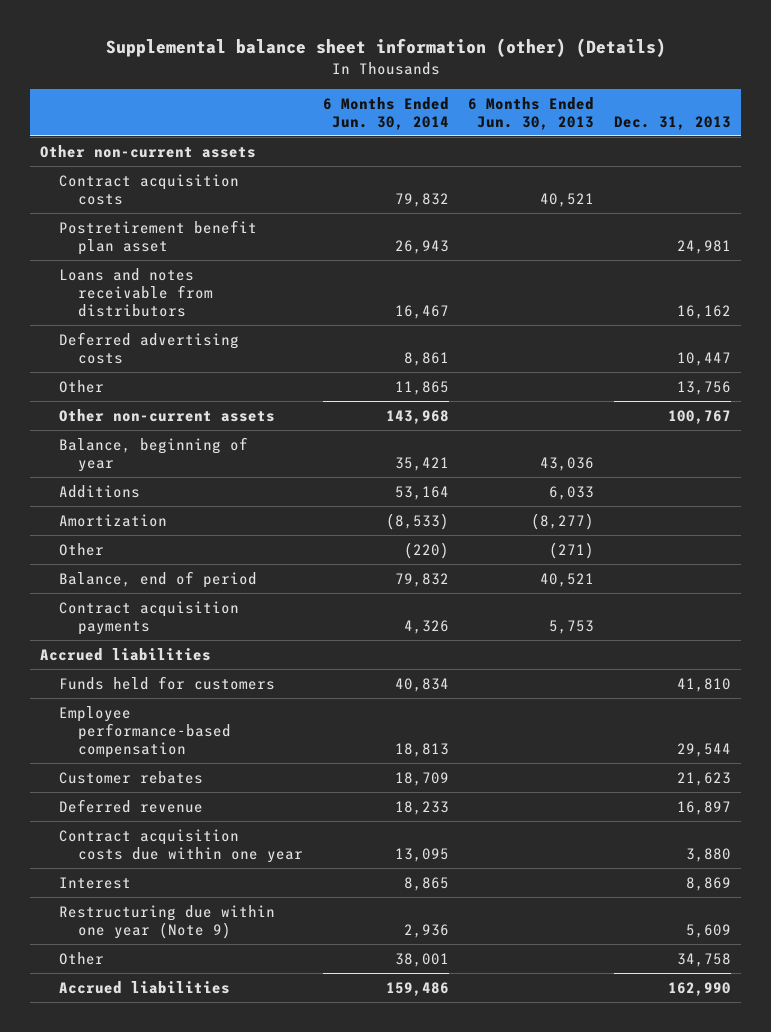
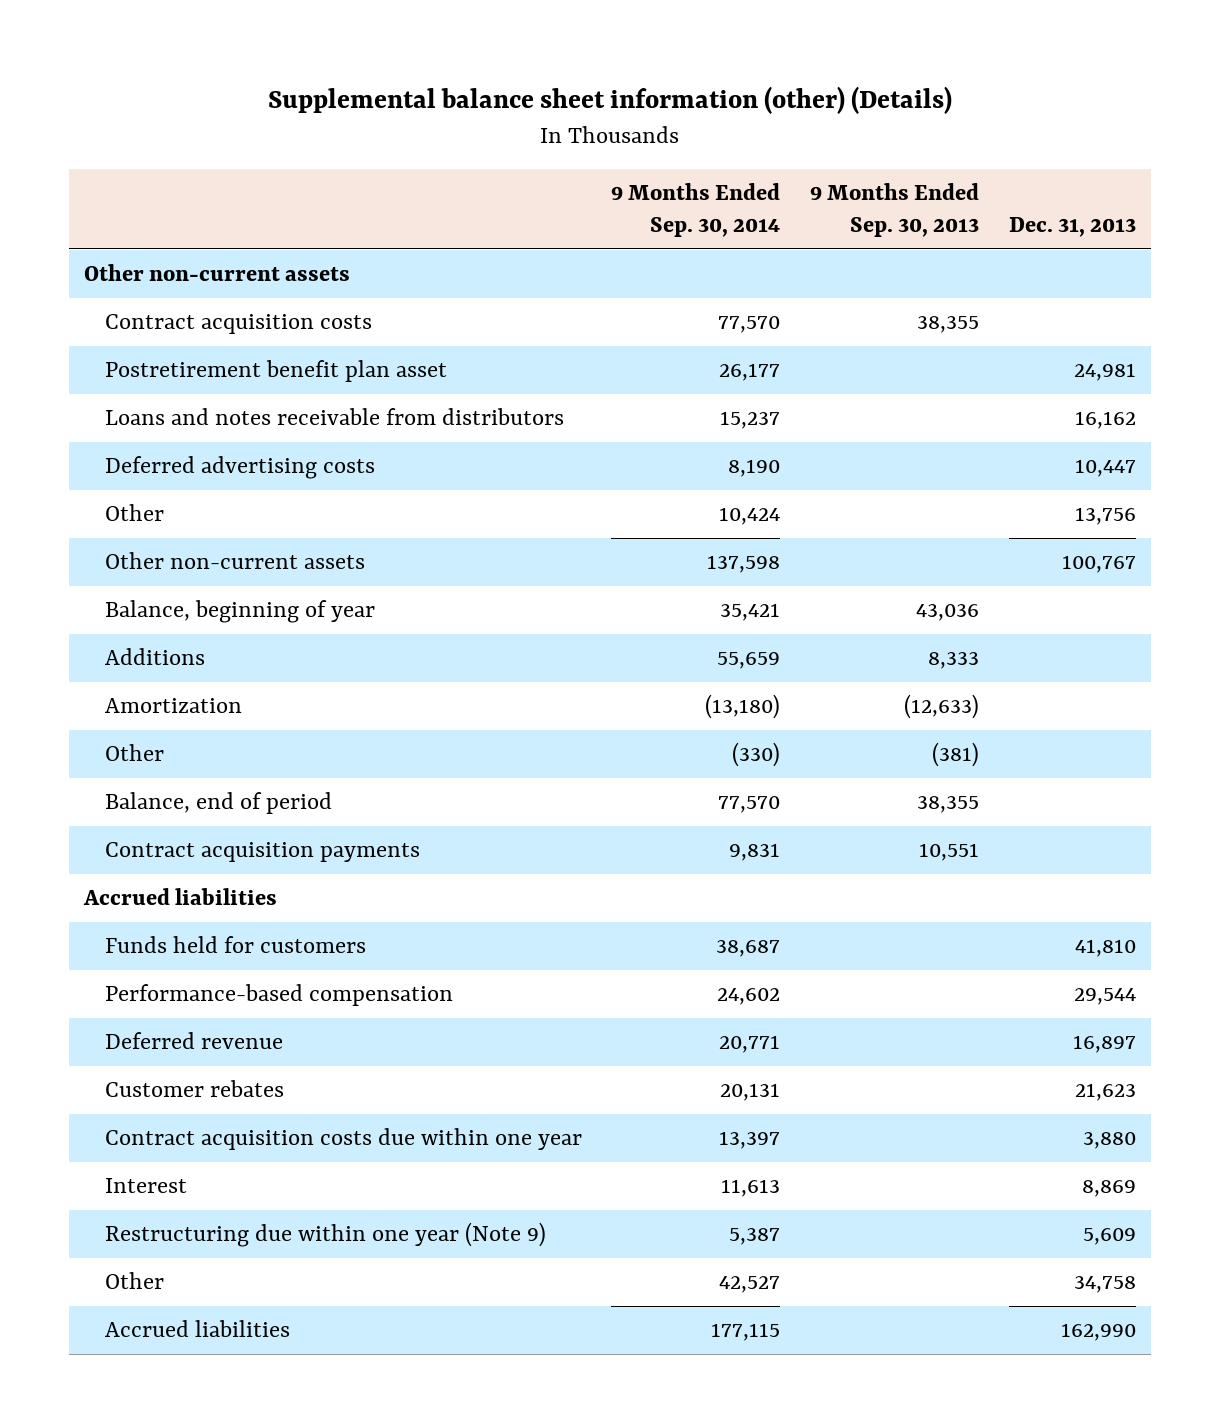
- | 6 Months Ended Jun. 30, 2014 | 6 Months Ended Jun. 30, 2013 | Dec. 31, 2013
+ | 9 Months Ended Sep. 30, 2014 | 9 Months Ended Sep. 30, 2013 | Dec. 31, 2013
- Employee performance-based compensation | 18,813 | | 29,544
+ Performance-based compensation | 24,602 | | 29,544
moved down: Customer rebates | 20,131 | | 21,623

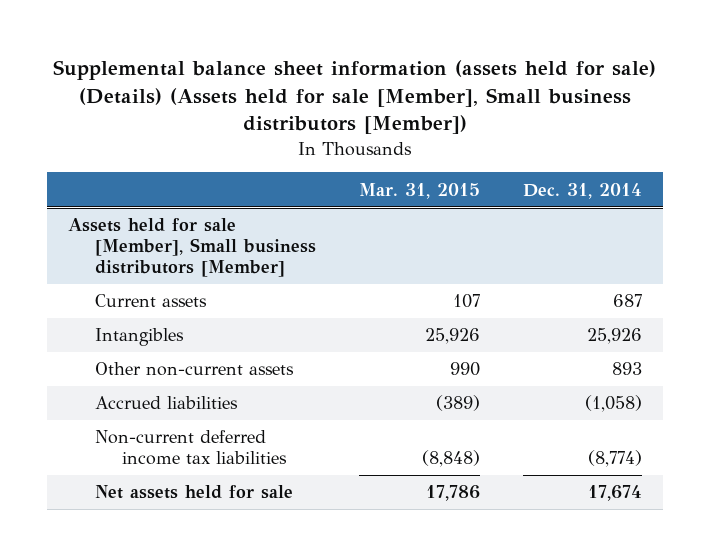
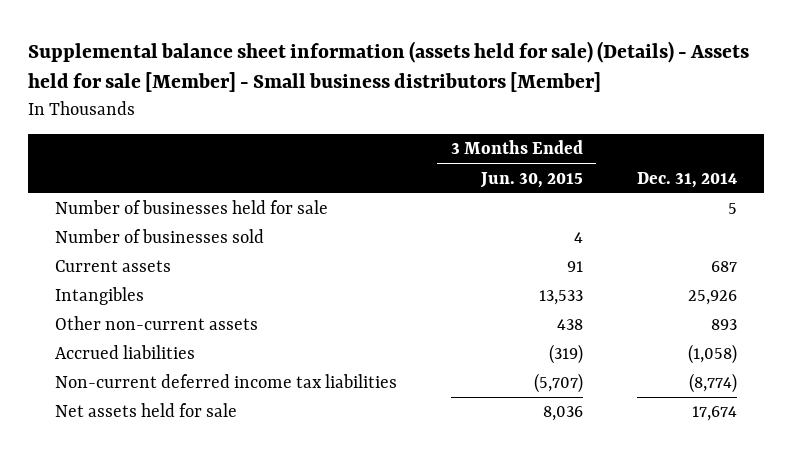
- Supplemental balance sheet information (assets held for sale) (Details) (Assets held for sale [Member], Small business distributors [Member])
+ Supplemental balance sheet information (assets held for sale) (Details) - Assets held for sale [Member] - Small business distributors [Member]
- | Mar. 31, 2015 | Dec. 31, 2014
+ | 3 Months Ended Jun. 30, 2015 | Dec. 31, 2014
- Assets held for sale [Member], Small business distributors [Member]
+ Number of businesses held for sale | | 5
+ Number of businesses sold | 4 |

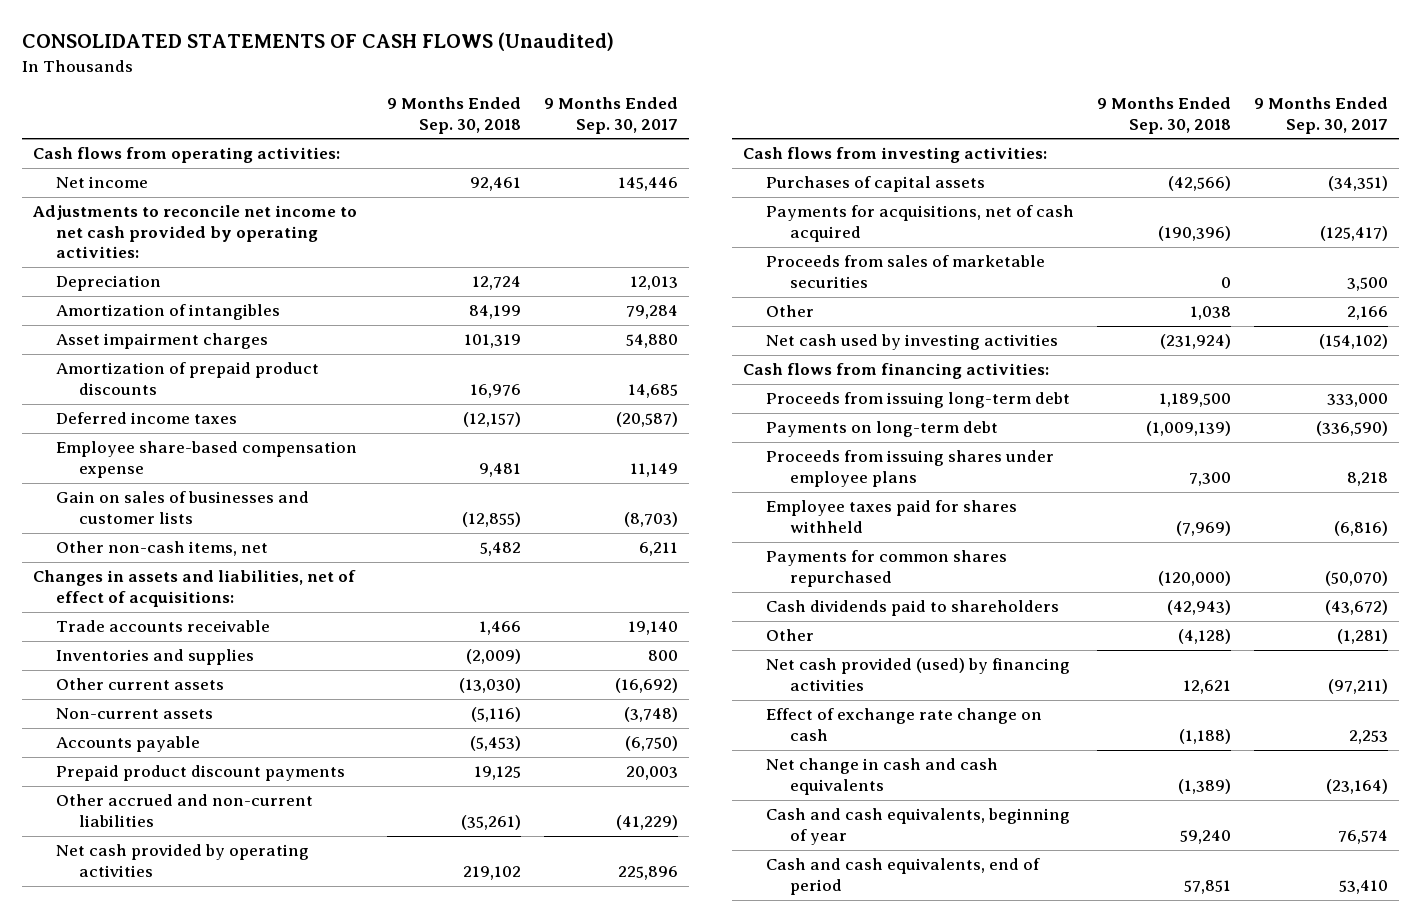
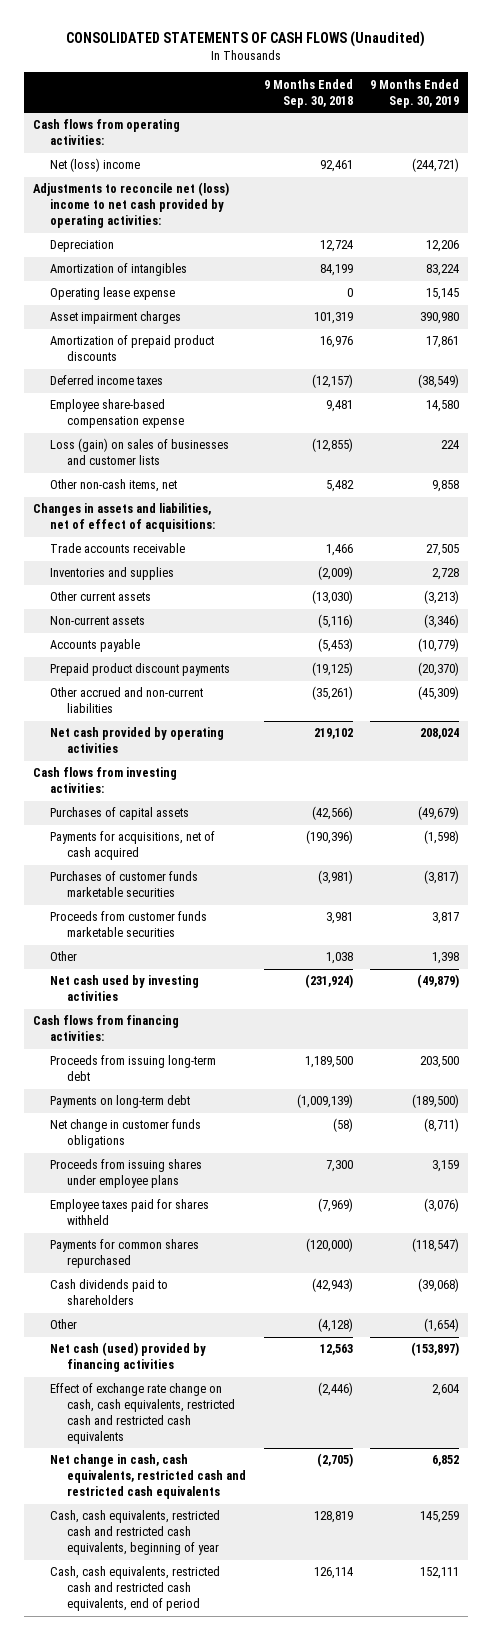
- | 9 Months Ended Sep. 30, 2018 | 9 Months Ended Sep. 30, 2017
+ | 9 Months Ended Sep. 30, 2018 | 9 Months Ended Sep. 30, 2019
- Net income | 92,461 | 145,446
- Adjustments to reconcile net income to net cash provided by operating activities:
+ Net (loss) income | 92,461 | (244,721)
+ Adjustments to reconcile net (loss) income to net cash provided by operating activities:
+ Operating lease expense | 0 | 15,145
- Gain on sales of businesses and customer lists | (12,855) | (8,703)
+ Loss (gain) on sales of businesses and customer lists | (12,855) | 224
- Prepaid product discount payments | 19,125 | 20,003
+ Prepaid product discount payments | (19,125) | (20,370)
- Proceeds from sales of marketable securities | 0 | 3,500
+ Purchases of customer funds marketable securities | (3,981) | (3,817)
+ Proceeds from customer funds marketable securities | 3,981 | 3,817
+ Net change in customer funds obligations | (58) | (8,711)
- Net cash provided (used) by financing activities | 12,621 | (97,211)
- Effect of exchange rate change on cash | (1,188) | 2,253
- Net change in cash and cash equivalents | (1,389) | (23,164)
- Cash and cash equivalents, beginning of year | 59,240 | 76,574
- Cash and cash equivalents, end of period | 57,851 | 53,410
+ Net cash (used) provided by financing activities | 12,563 | (153,897)
+ Effect of exchange rate change on cash, cash equivalents, restricted cash and restricted cash equivalents | (2,446) | 2,604
+ Net change in cash, cash equivalents, restricted cash and restricted cash equivalents | (2,705) | 6,852
+ Cash, cash equivalents, restricted cash and restricted cash equivalents, beginning of year | 128,819 | 145,259
+ Cash, cash equivalents, restricted cash and restricted cash equivalents, end of period | 126,114 | 152,111

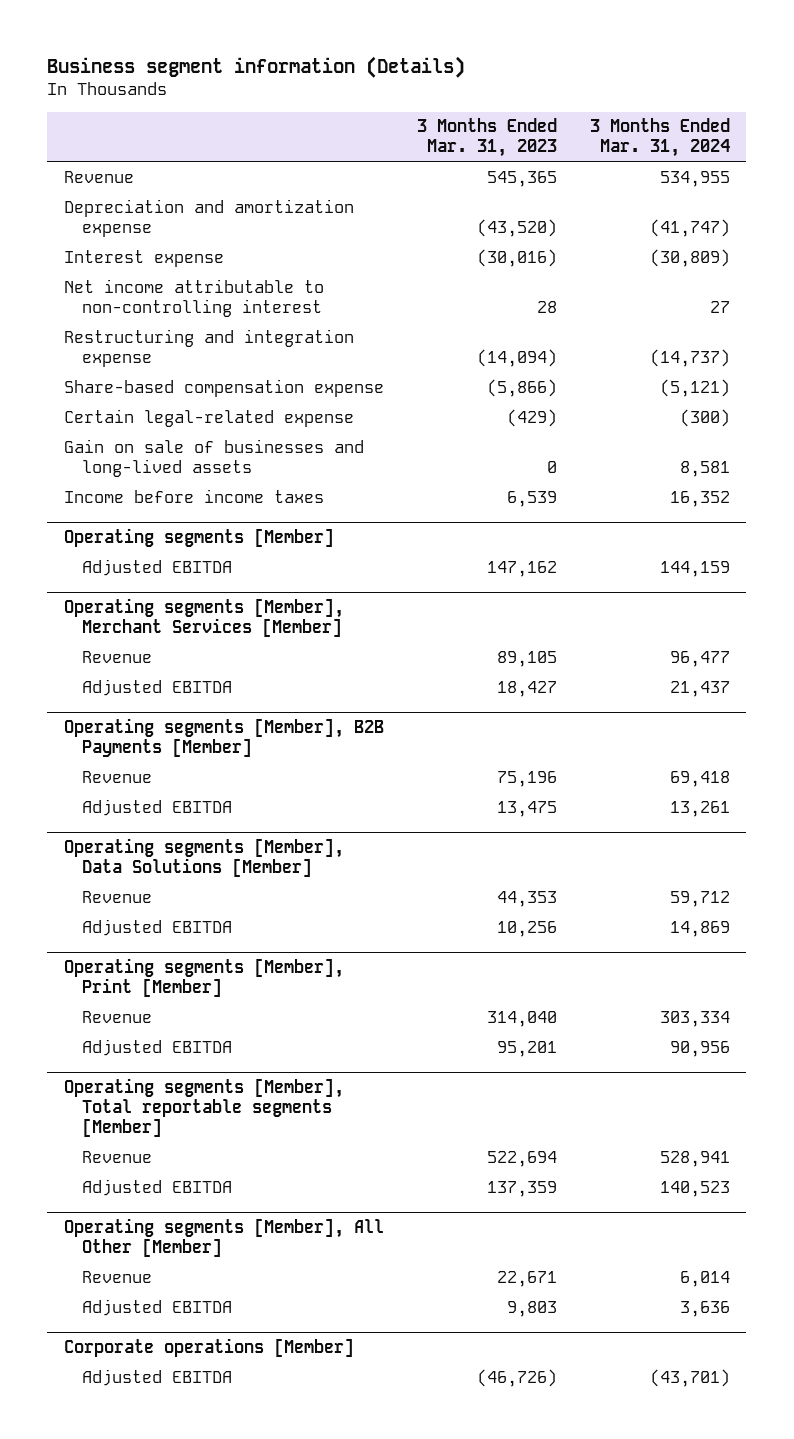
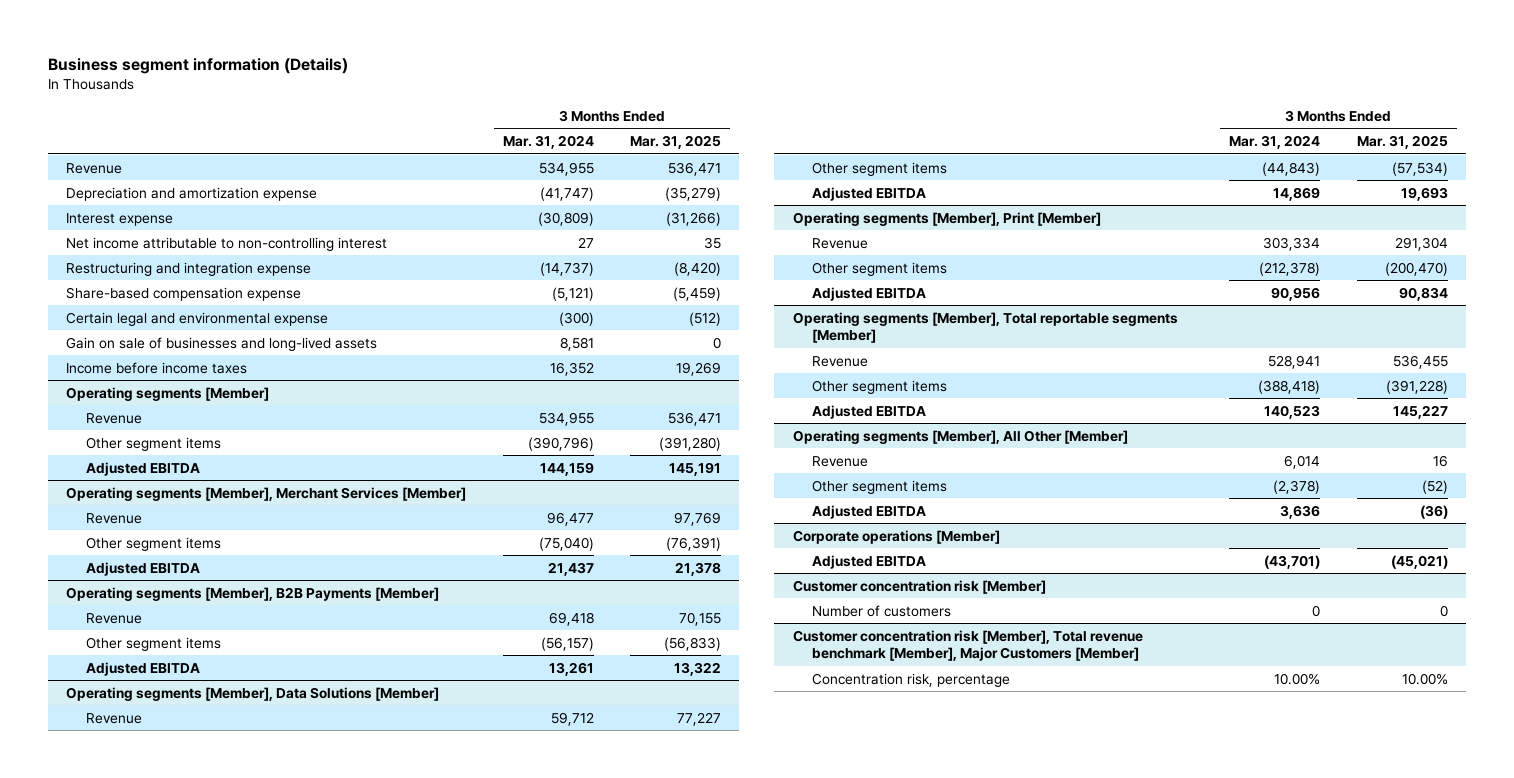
- | 3 Months Ended Mar. 31, 2023 | 3 Months Ended Mar. 31, 2024
+ | 3 Months Ended Mar. 31, 2024 | 3 Months Ended Mar. 31, 2025
- Certain legal-related expense | (429) | (300)
+ Certain legal and environmental expense | (300) | (512)
@ Operating segments [Member]
+ Revenue | 534,955 | 536,471
+ Other segment items | (390,796) | (391,280)
@ Operating segments [Member], Merchant Services [Member]
+ Other segment items | (75,040) | (76,391)
@ Operating segments [Member], B2B Payments [Member]
+ Other segment items | (56,157) | (56,833)
@ Operating segments [Member], Data Solutions [Member]
+ Other segment items | (44,843) | (57,534)
@ Operating segments [Member], Print [Member]
+ Other segment items | (212,378) | (200,470)
@ Operating segments [Member], Total reportable segments [Member]
+ Other segment items | (388,418) | (391,228)
@ Operating segments [Member], All Other [Member]
+ Other segment items | (2,378) | (52)
+ Customer concentration risk [Member]
+ Number of customers | 0 | 0
+ Customer concentration risk [Member], Total revenue benchmark [Member], Major Customers [Member]
+ Concentration risk, percentage | 10.00% | 10.00%

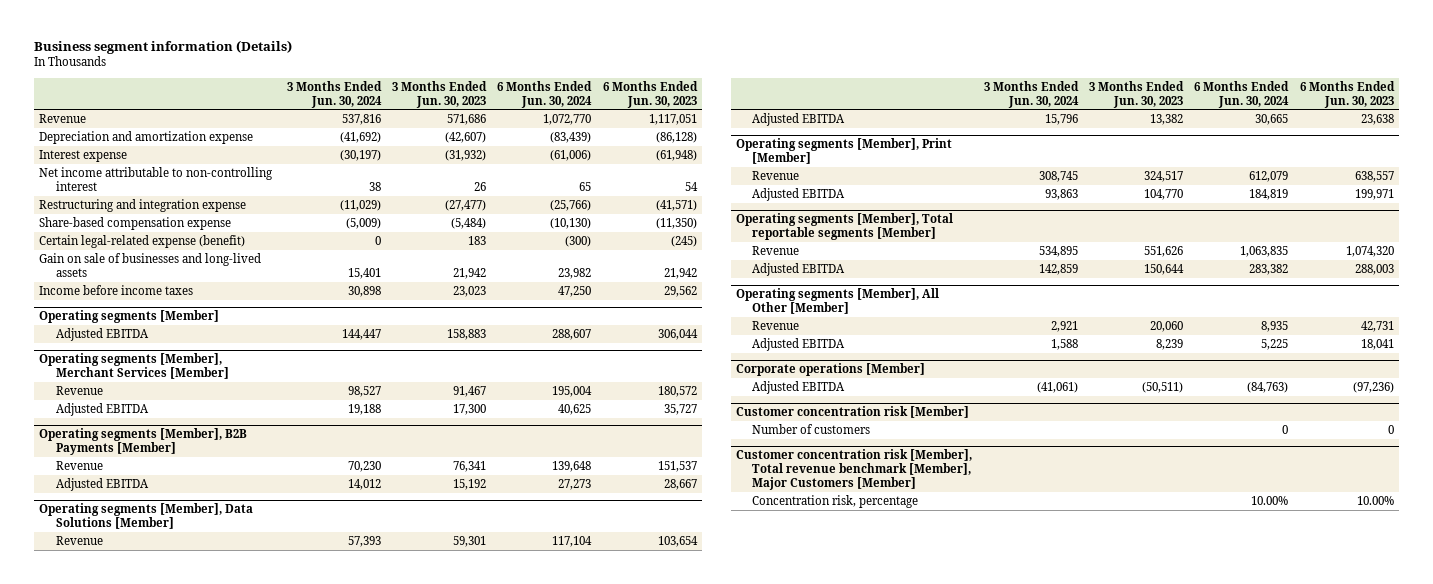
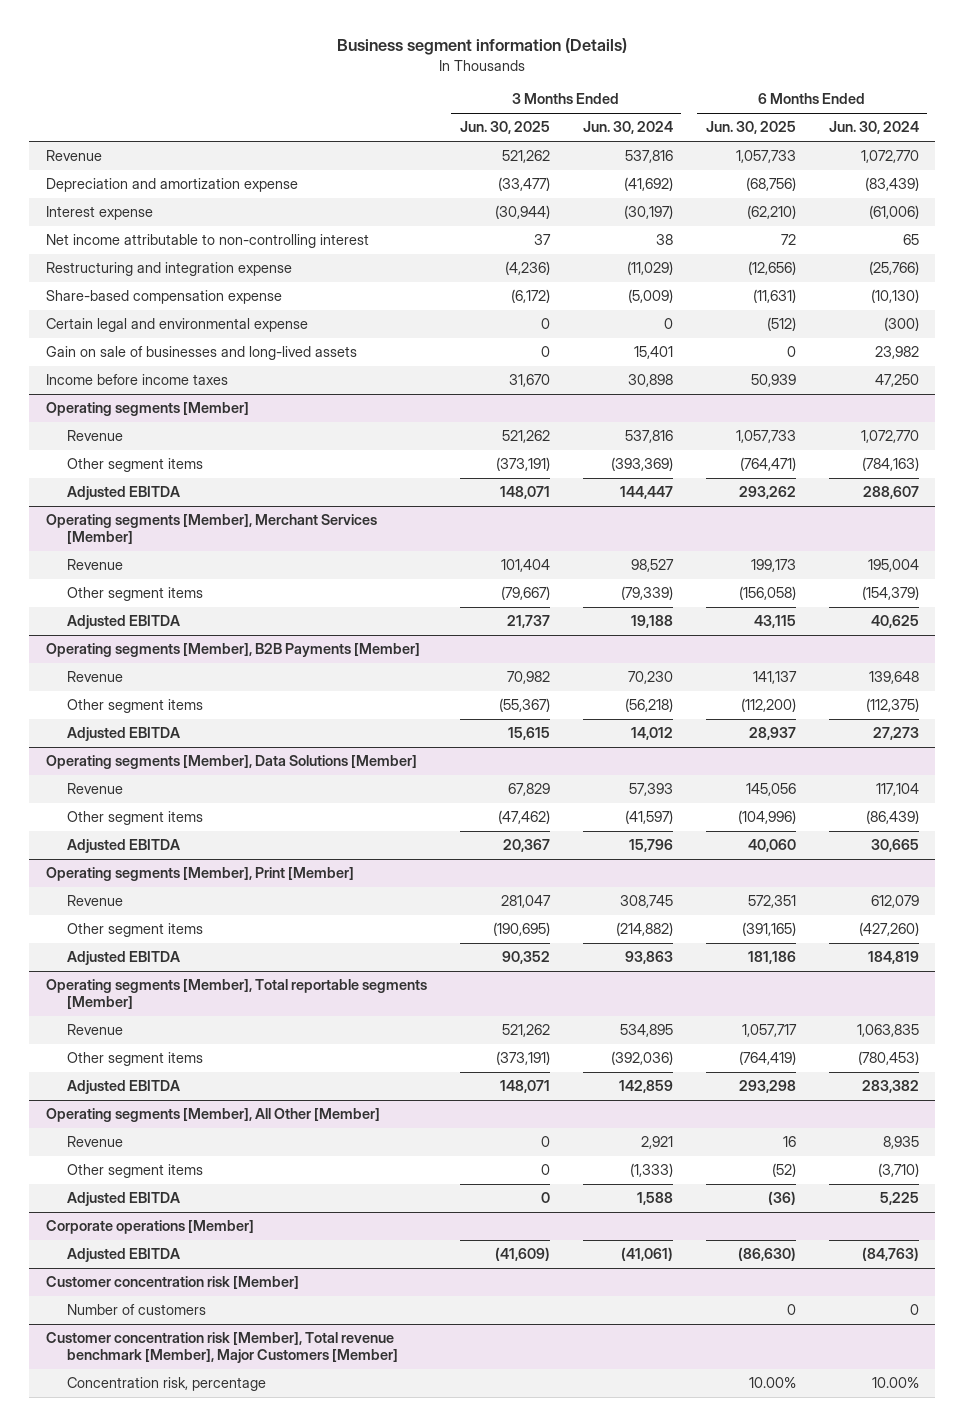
- | 3 Months Ended Jun. 30, 2024 | 3 Months Ended Jun. 30, 2023 | 6 Months Ended Jun. 30, 2024 | 6 Months Ended Jun. 30, 2023
+ | 3 Months Ended Jun. 30, 2025 | 3 Months Ended Jun. 30, 2024 | 6 Months Ended Jun. 30, 2025 | 6 Months Ended Jun. 30, 2024
- Certain legal-related expense (benefit) | 0 | 183 | (300) | (245)
+ Certain legal and environmental expense | 0 | 0 | (512) | (300)
@ Operating segments [Member]
+ Revenue | 521,262 | 537,816 | 1,057,733 | 1,072,770
+ Other segment items | (373,191) | (393,369) | (764,471) | (784,163)
@ Operating segments [Member], Merchant Services [Member]
+ Other segment items | (79,667) | (79,339) | (156,058) | (154,379)
@ Operating segments [Member], B2B Payments [Member]
+ Other segment items | (55,367) | (56,218) | (112,200) | (112,375)
@ Operating segments [Member], Data Solutions [Member]
+ Other segment items | (47,462) | (41,597) | (104,996) | (86,439)
@ Operating segments [Member], Print [Member]
+ Other segment items | (190,695) | (214,882) | (391,165) | (427,260)
@ Operating segments [Member], Total reportable segments [Member]
+ Other segment items | (373,191) | (392,036) | (764,419) | (780,453)
@ Operating segments [Member], All Other [Member]
+ Other segment items | 0 | (1,333) | (52) | (3,710)

